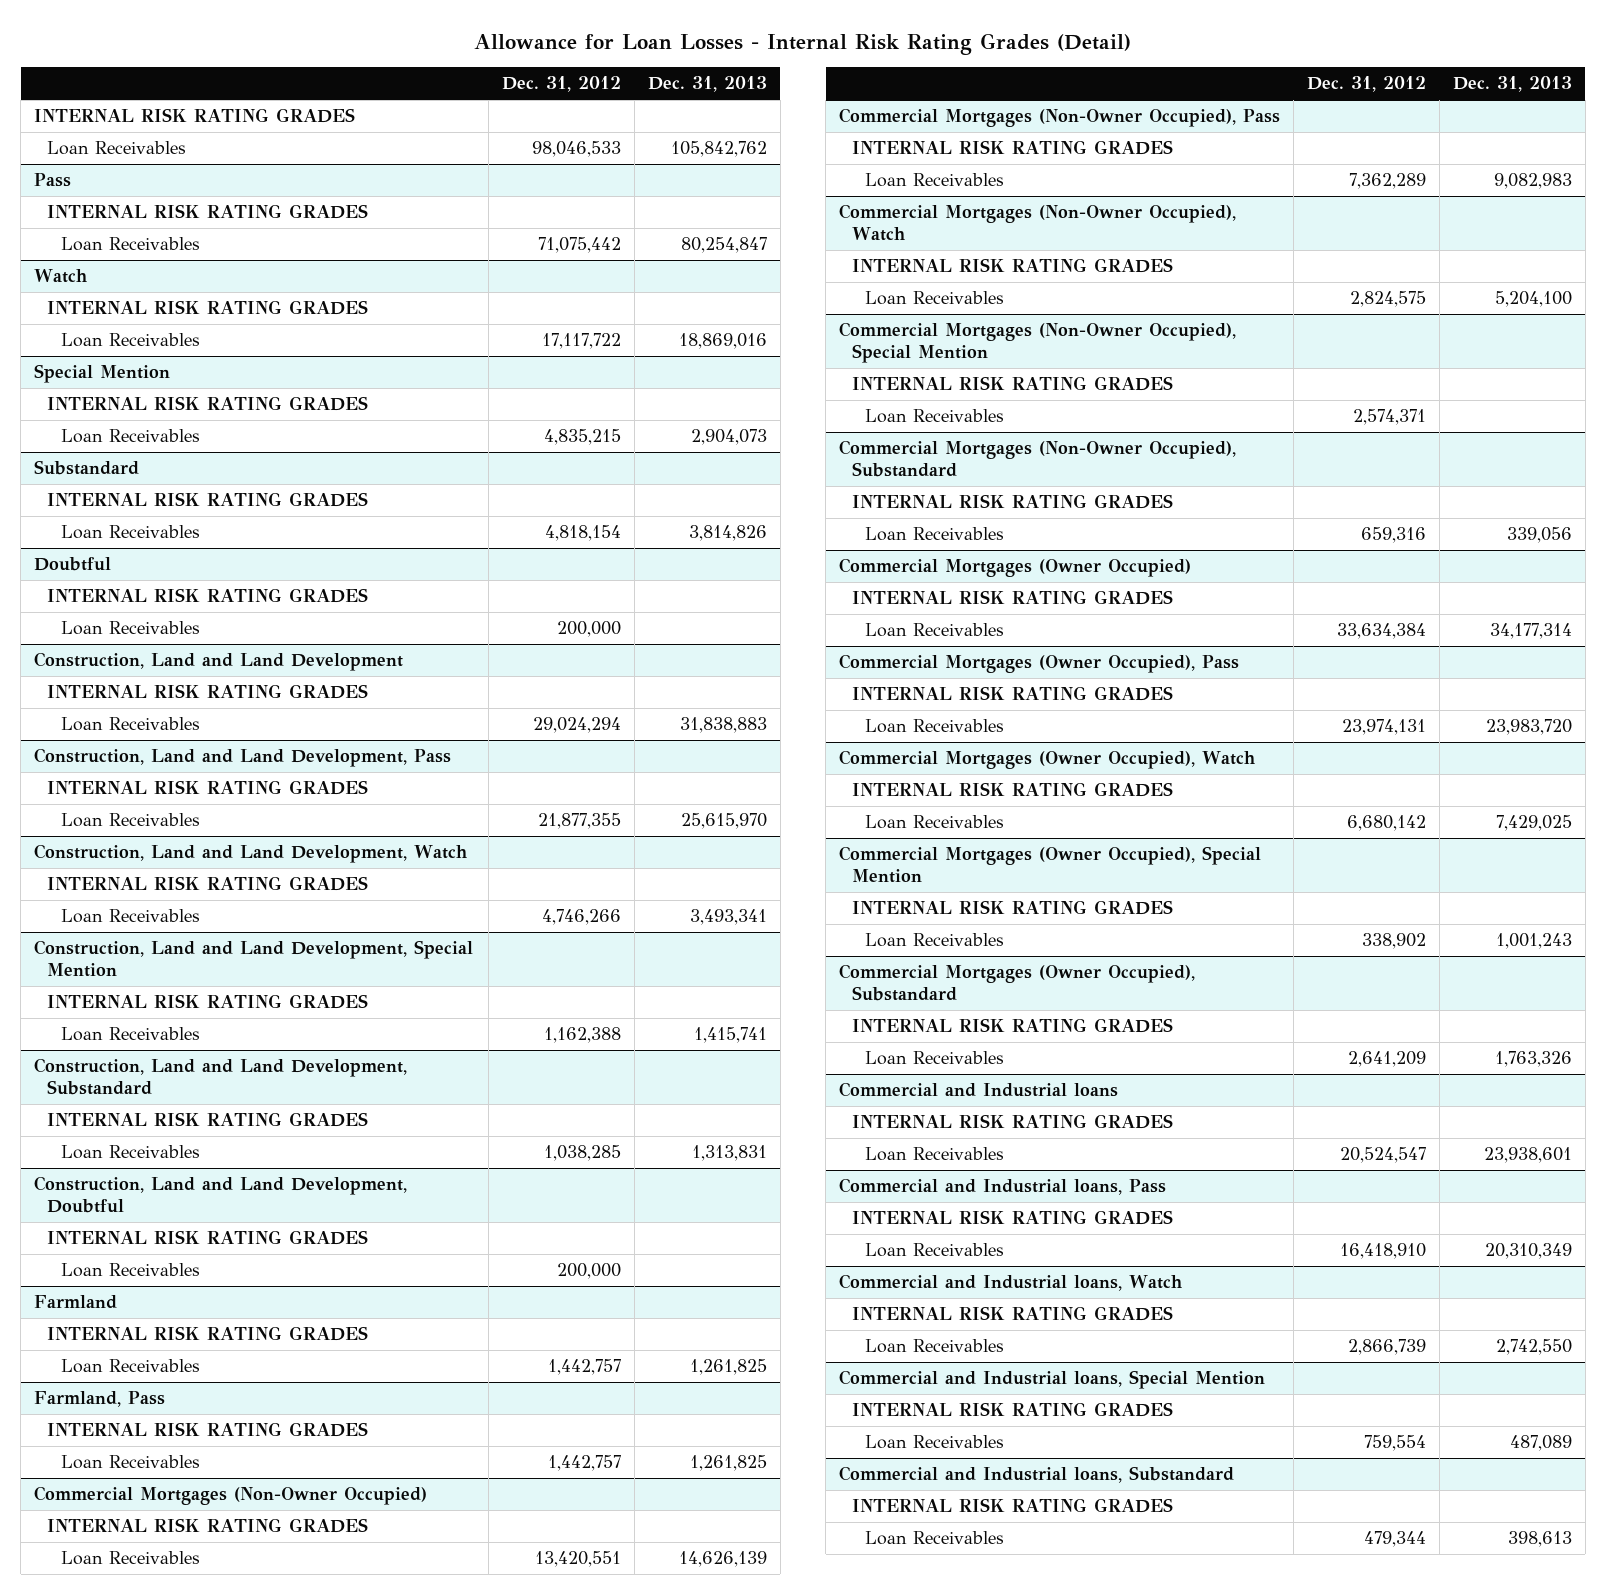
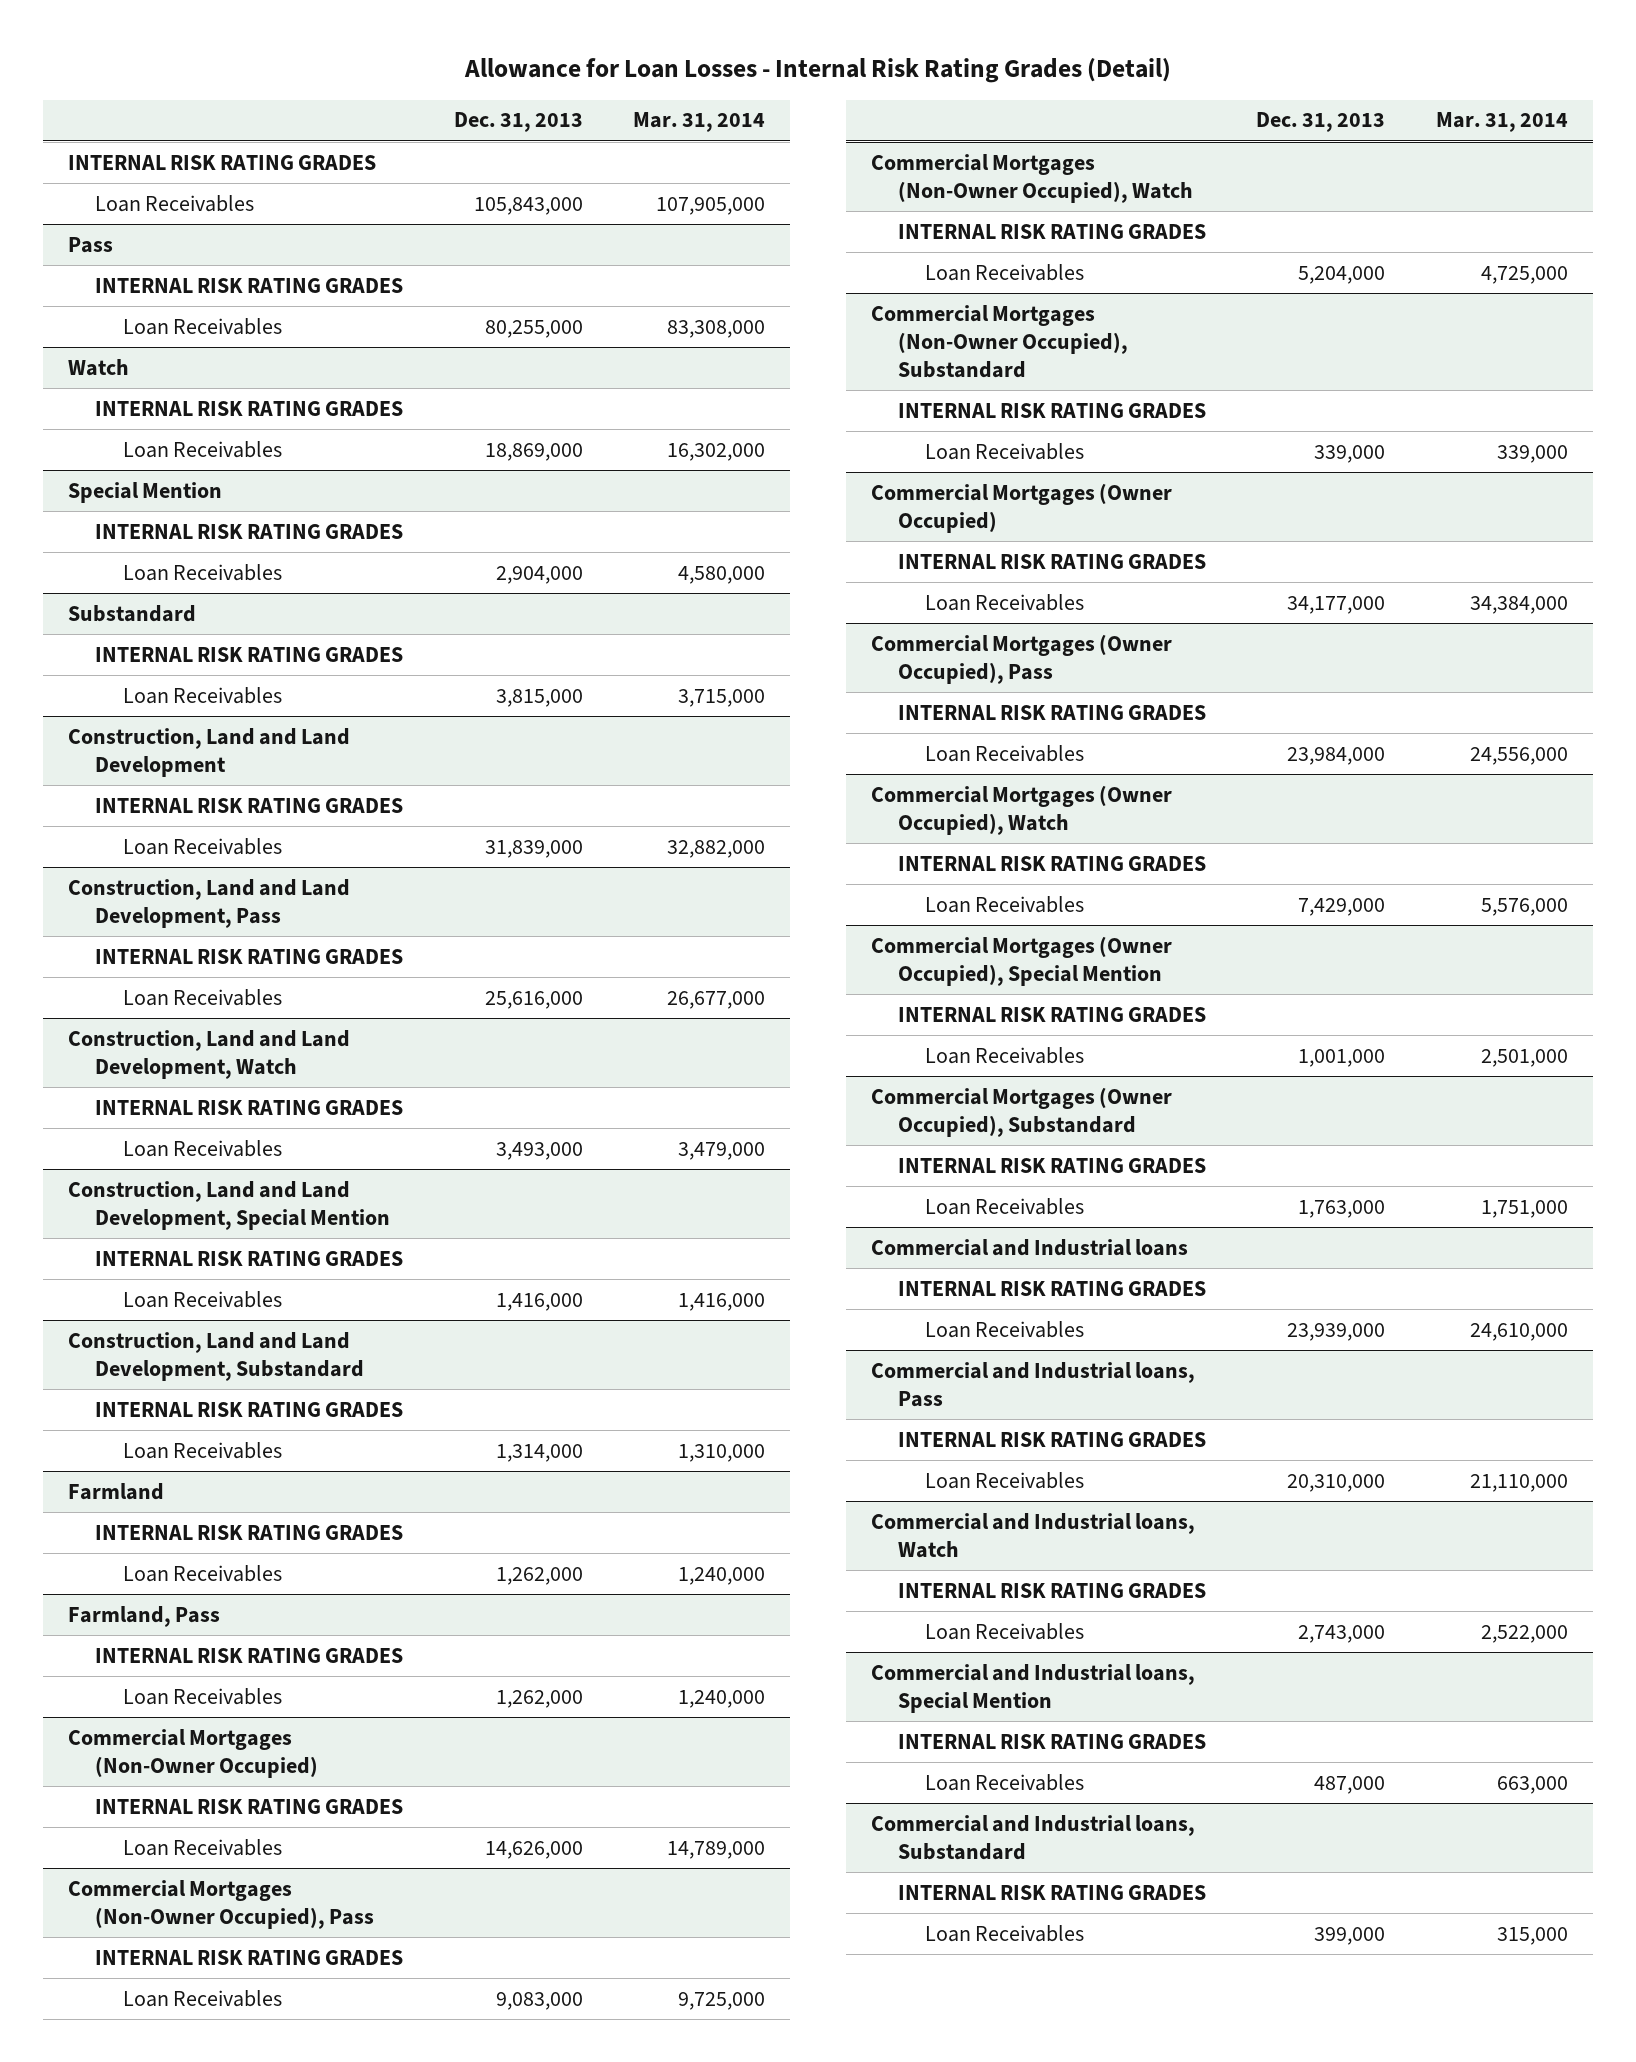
- | Dec. 31, 2012 | Dec. 31, 2013
+ | Dec. 31, 2013 | Mar. 31, 2014
- Loan Receivables | 98,046,533 | 105,842,762
+ Loan Receivables | 105,843,000 | 107,905,000
@ Pass
- Loan Receivables | 71,075,442 | 80,254,847
+ Loan Receivables | 80,255,000 | 83,308,000
@ Watch
- Loan Receivables | 17,117,722 | 18,869,016
+ Loan Receivables | 18,869,000 | 16,302,000
@ Special Mention
- Loan Receivables | 4,835,215 | 2,904,073
+ Loan Receivables | 2,904,000 | 4,580,000
@ Substandard
- Loan Receivables | 4,818,154 | 3,814,826
- Doubtful
- INTERNAL RISK RATING GRADES
- Loan Receivables | 200,000 |
@ Substandard
+ Loan Receivables | 3,815,000 | 3,715,000
@ Construction, Land and Land Development
- Loan Receivables | 29,024,294 | 31,838,883
+ Loan Receivables | 31,839,000 | 32,882,000
@ Construction, Land and Land Development, Pass
- Loan Receivables | 21,877,355 | 25,615,970
+ Loan Receivables | 25,616,000 | 26,677,000
@ Construction, Land and Land Development, Watch
- Loan Receivables | 4,746,266 | 3,493,341
+ Loan Receivables | 3,493,000 | 3,479,000
@ Construction, Land and Land Development, Special Mention
- Loan Receivables | 1,162,388 | 1,415,741
+ Loan Receivables | 1,416,000 | 1,416,000
@ Construction, Land and Land Development, Substandard
- Loan Receivables | 1,038,285 | 1,313,831
- Construction, Land and Land Development, Doubtful
- INTERNAL RISK RATING GRADES
- Loan Receivables | 200,000 |
@ Construction, Land and Land Development, Substandard
+ Loan Receivables | 1,314,000 | 1,310,000
@ Farmland
- Loan Receivables | 1,442,757 | 1,261,825
+ Loan Receivables | 1,262,000 | 1,240,000
@ Farmland, Pass
- Loan Receivables | 1,442,757 | 1,261,825
+ Loan Receivables | 1,262,000 | 1,240,000
@ Commercial Mortgages (Non-Owner Occupied)
- Loan Receivables | 13,420,551 | 14,626,139
+ Loan Receivables | 14,626,000 | 14,789,000
@ Commercial Mortgages (Non-Owner Occupied), Pass
- Loan Receivables | 7,362,289 | 9,082,983
+ Loan Receivables | 9,083,000 | 9,725,000
@ Commercial Mortgages (Non-Owner Occupied), Watch
- Loan Receivables | 2,824,575 | 5,204,100
- Commercial Mortgages (Non-Owner Occupied), Special Mention
- INTERNAL RISK RATING GRADES
- Loan Receivables | 2,574,371 |
@ Commercial Mortgages (Non-Owner Occupied), Watch
+ Loan Receivables | 5,204,000 | 4,725,000
@ Commercial Mortgages (Non-Owner Occupied), Substandard
- Loan Receivables | 659,316 | 339,056
+ Loan Receivables | 339,000 | 339,000
@ Commercial Mortgages (Owner Occupied)
- Loan Receivables | 33,634,384 | 34,177,314
+ Loan Receivables | 34,177,000 | 34,384,000
@ Commercial Mortgages (Owner Occupied), Pass
- Loan Receivables | 23,974,131 | 23,983,720
+ Loan Receivables | 23,984,000 | 24,556,000
@ Commercial Mortgages (Owner Occupied), Watch
- Loan Receivables | 6,680,142 | 7,429,025
+ Loan Receivables | 7,429,000 | 5,576,000
@ Commercial Mortgages (Owner Occupied), Special Mention
- Loan Receivables | 338,902 | 1,001,243
+ Loan Receivables | 1,001,000 | 2,501,000
@ Commercial Mortgages (Owner Occupied), Substandard
- Loan Receivables | 2,641,209 | 1,763,326
+ Loan Receivables | 1,763,000 | 1,751,000
@ Commercial and Industrial loans
- Loan Receivables | 20,524,547 | 23,938,601
+ Loan Receivables | 23,939,000 | 24,610,000
@ Commercial and Industrial loans, Pass
- Loan Receivables | 16,418,910 | 20,310,349
+ Loan Receivables | 20,310,000 | 21,110,000
@ Commercial and Industrial loans, Watch
- Loan Receivables | 2,866,739 | 2,742,550
+ Loan Receivables | 2,743,000 | 2,522,000
@ Commercial and Industrial loans, Special Mention
- Loan Receivables | 759,554 | 487,089
+ Loan Receivables | 487,000 | 663,000
@ Commercial and Industrial loans, Substandard
- Loan Receivables | 479,344 | 398,613
+ Loan Receivables | 399,000 | 315,000

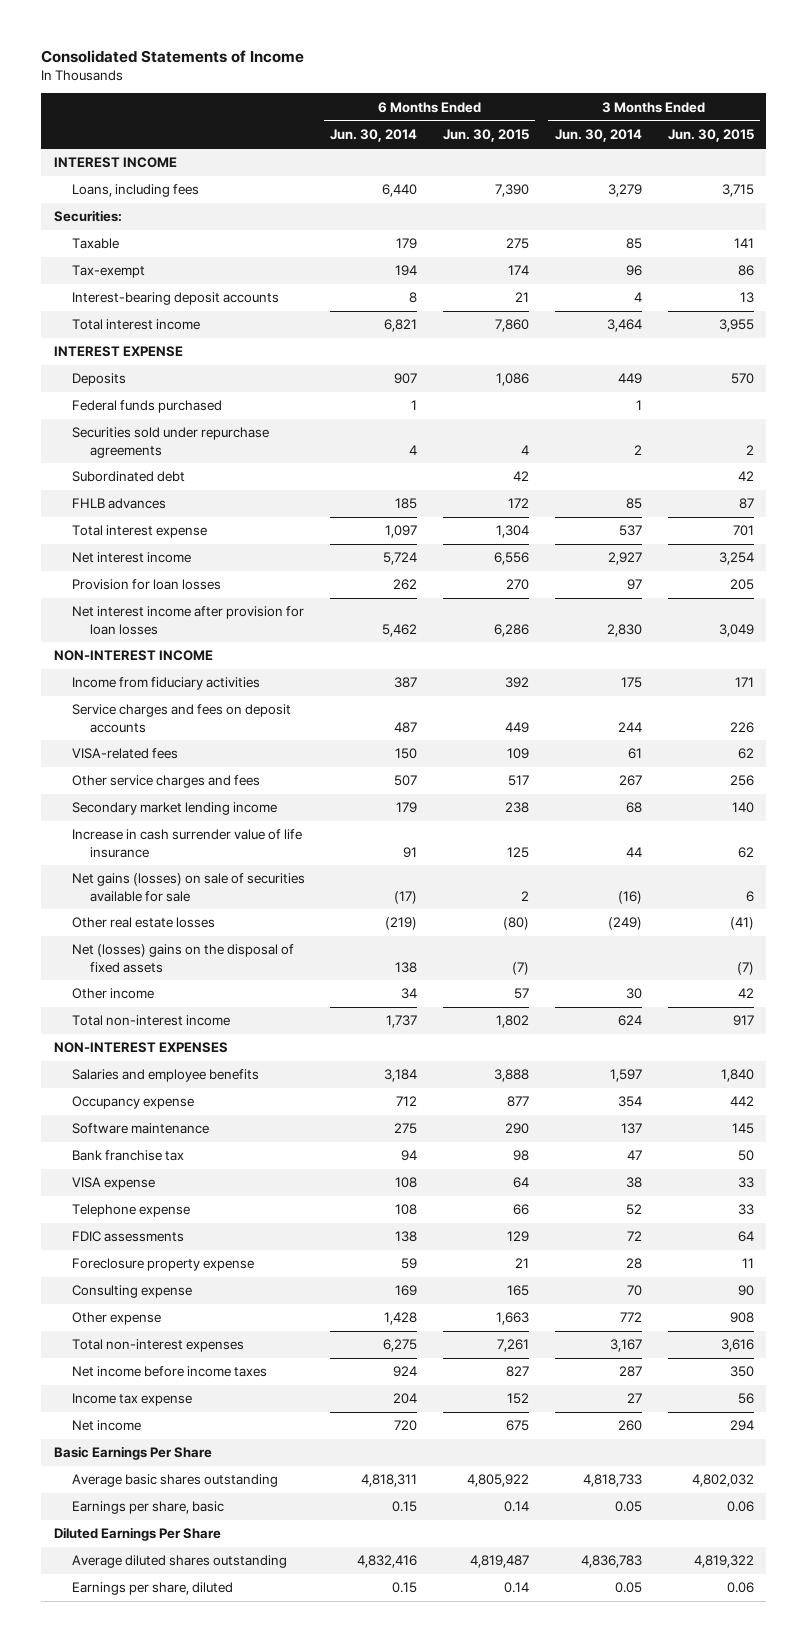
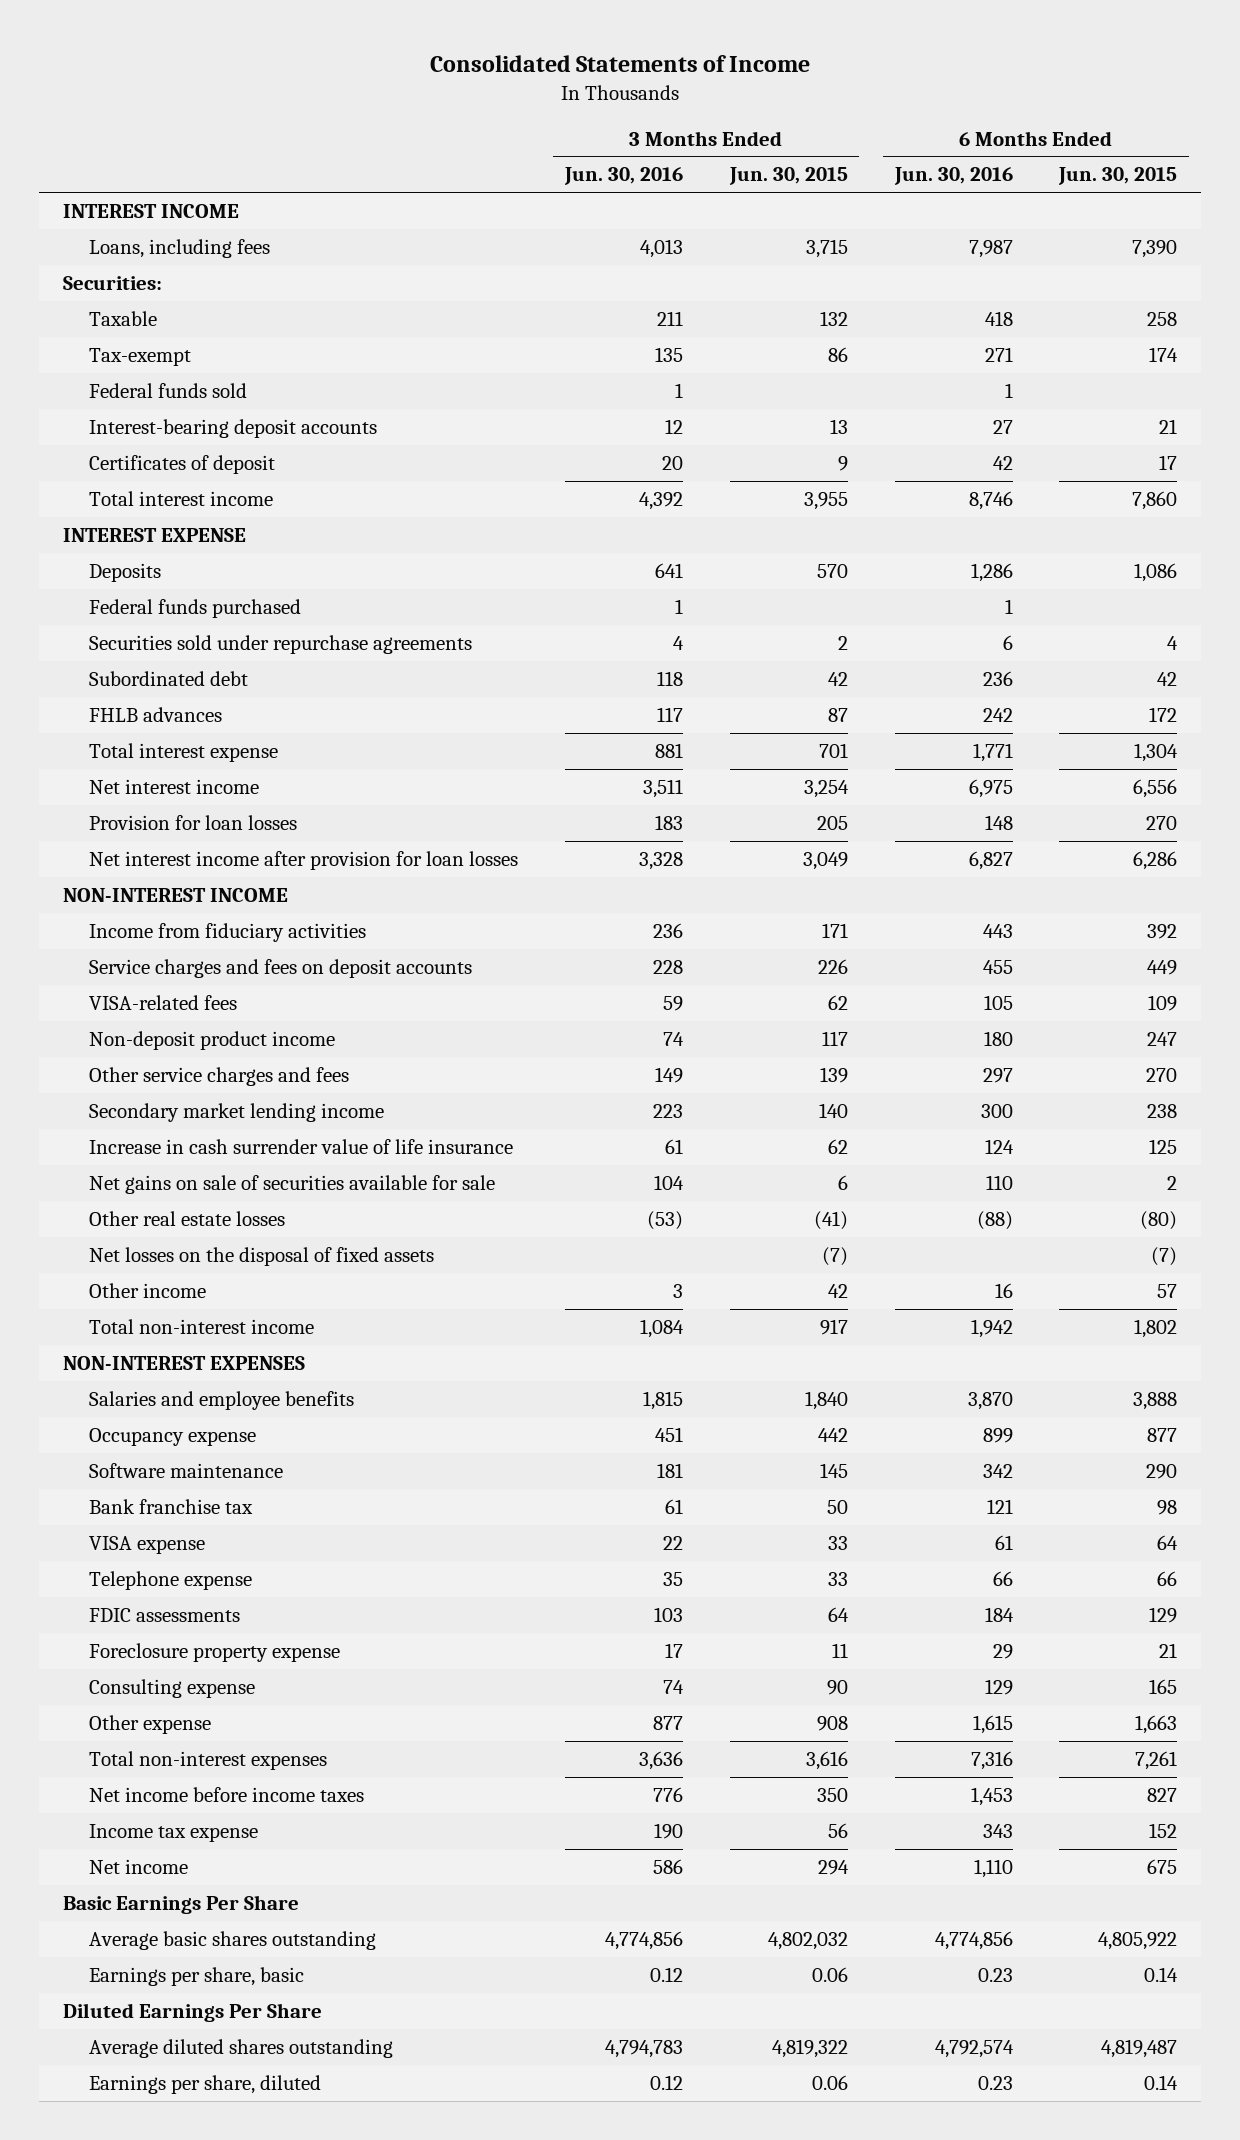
- | 6 Months Ended Jun. 30, 2014 | 6 Months Ended Jun. 30, 2015 | 3 Months Ended Jun. 30, 2014 | 3 Months Ended Jun. 30, 2015
+ | 3 Months Ended Jun. 30, 2016 | 3 Months Ended Jun. 30, 2015 | 6 Months Ended Jun. 30, 2016 | 6 Months Ended Jun. 30, 2015
- Taxable | 179 | 275 | 85 | 141
+ Taxable | 211 | 132 | 418 | 258
+ Federal funds sold | 1 | | 1 |
+ Certificates of deposit | 20 | 9 | 42 | 17
- Other service charges and fees | 507 | 517 | 267 | 256
+ Non-deposit product income | 74 | 117 | 180 | 247
+ Other service charges and fees | 149 | 139 | 297 | 270
- Net gains (losses) on sale of securities available for sale | (17) | 2 | (16) | 6
+ Net gains on sale of securities available for sale | 104 | 6 | 110 | 2
- Net (losses) gains on the disposal of fixed assets | 138 | (7) | | (7)
+ Net losses on the disposal of fixed assets | | (7) | | (7)

